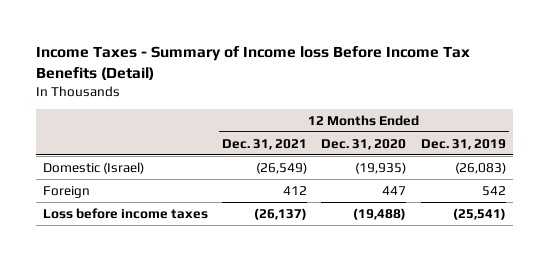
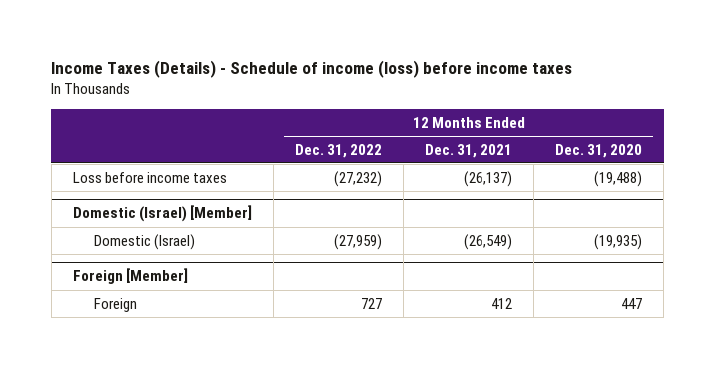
- Income Taxes - Summary of Income loss Before Income Tax Benefits (Detail)
+ Income Taxes (Details) - Schedule of income (loss) before income taxes
- | 12 Months Ended Dec. 31, 2021 | 12 Months Ended Dec. 31, 2020 | 12 Months Ended Dec. 31, 2019
+ | 12 Months Ended Dec. 31, 2022 | 12 Months Ended Dec. 31, 2021 | 12 Months Ended Dec. 31, 2020
moved up: Loss before income taxes | (27,232) | (26,137) | (19,488)
+ Domestic (Israel) [Member]
+ Foreign [Member]

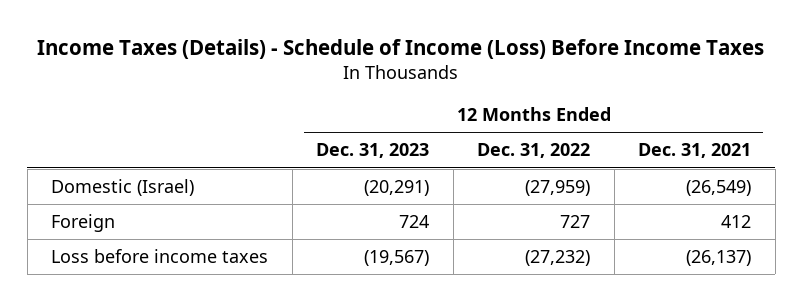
- Income Taxes (Details) - Schedule of income (loss) before income taxes
+ Income Taxes (Details) - Schedule of Income (Loss) Before Income Taxes
- | 12 Months Ended Dec. 31, 2022 | 12 Months Ended Dec. 31, 2021 | 12 Months Ended Dec. 31, 2020
+ | 12 Months Ended Dec. 31, 2023 | 12 Months Ended Dec. 31, 2022 | 12 Months Ended Dec. 31, 2021
- Domestic (Israel) [Member]
- Foreign [Member]
moved down: Loss before income taxes | (19,567) | (27,232) | (26,137)

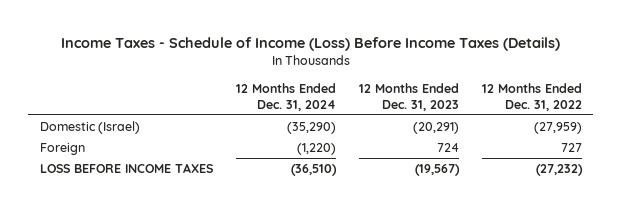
- Income Taxes (Details) - Schedule of Income (Loss) Before Income Taxes
+ Income Taxes - Schedule of Income (Loss) Before Income Taxes (Details)
- | 12 Months Ended Dec. 31, 2023 | 12 Months Ended Dec. 31, 2022 | 12 Months Ended Dec. 31, 2021
+ | 12 Months Ended Dec. 31, 2024 | 12 Months Ended Dec. 31, 2023 | 12 Months Ended Dec. 31, 2022
- Loss before income taxes | (19,567) | (27,232) | (26,137)
+ LOSS BEFORE INCOME TAXES | (36,510) | (19,567) | (27,232)

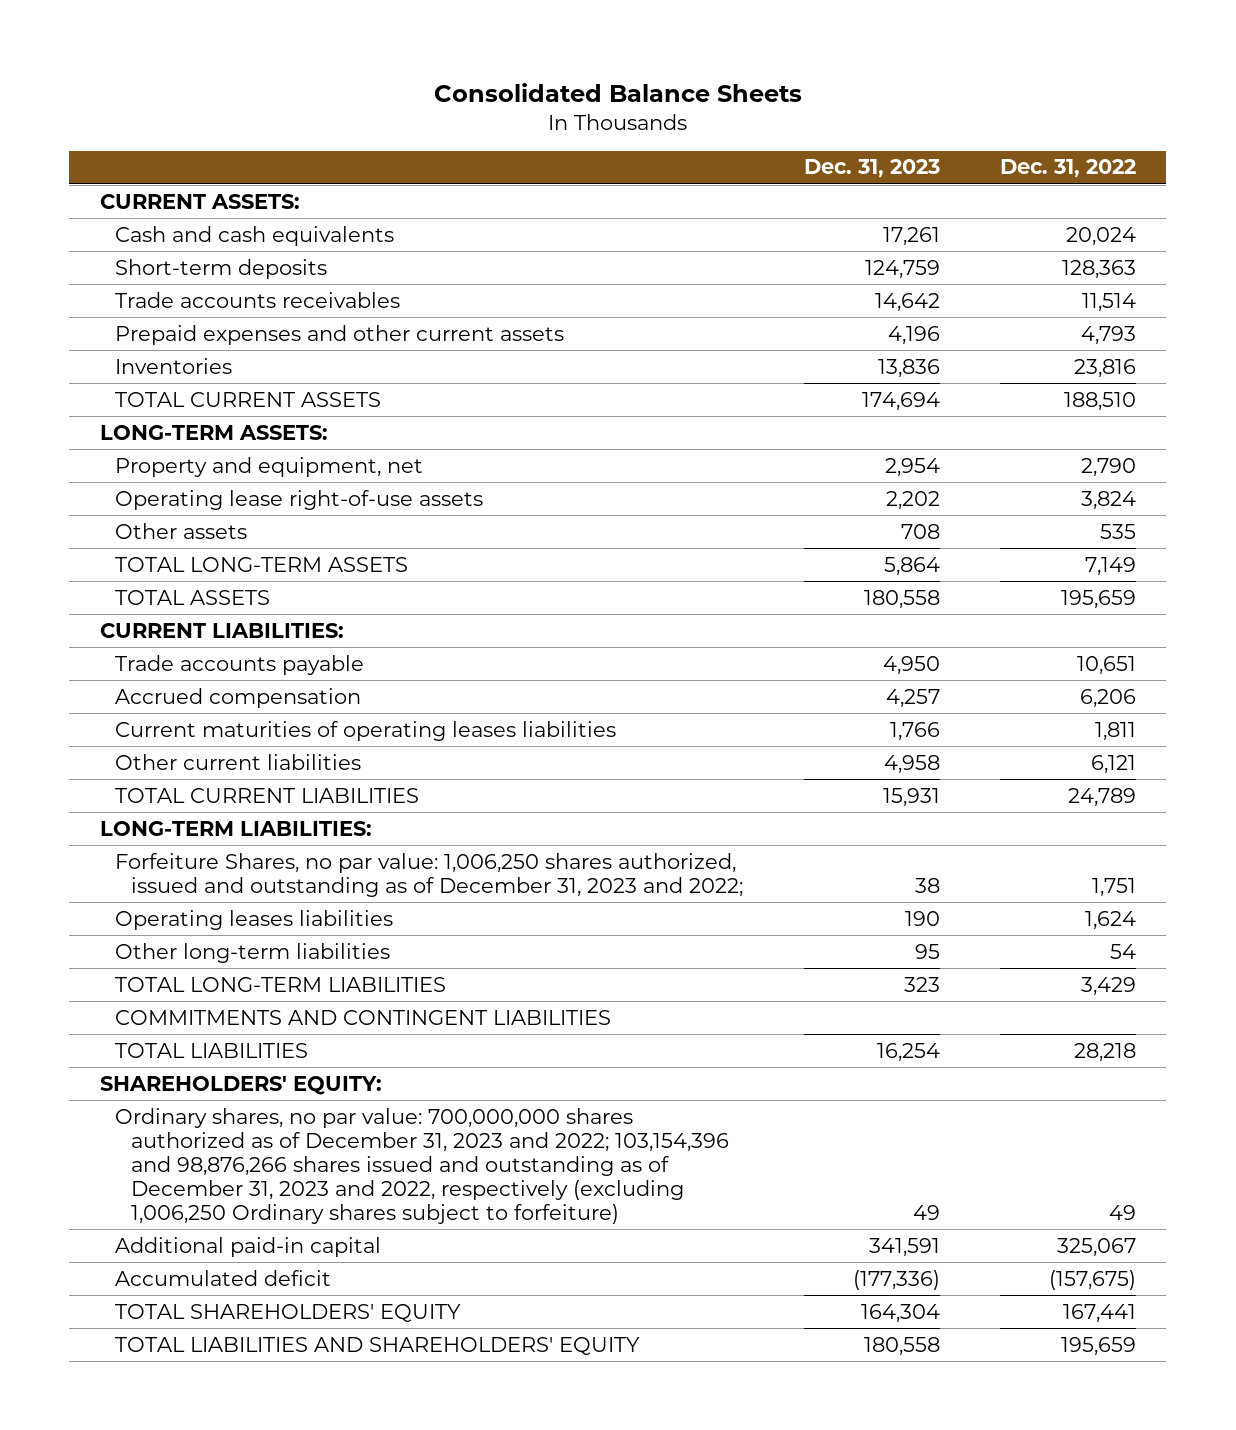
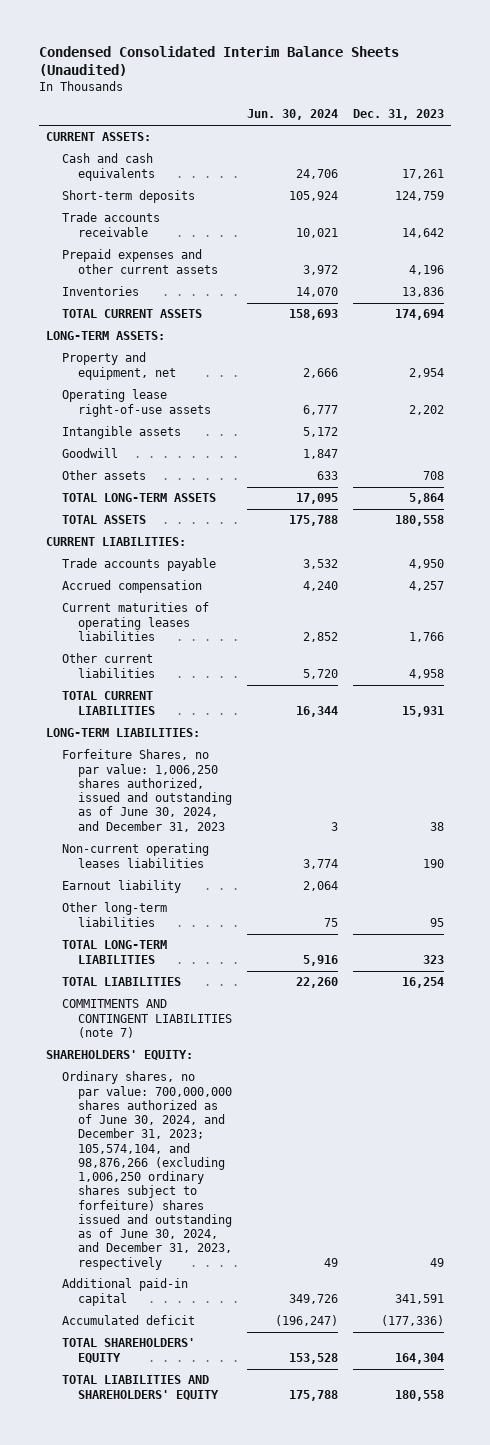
- Consolidated Balance Sheets
+ Condensed Consolidated Interim Balance Sheets (Unaudited)
- | Dec. 31, 2023 | Dec. 31, 2022
+ | Jun. 30, 2024 | Dec. 31, 2023
- Trade accounts receivables | 14,642 | 11,514
+ Trade accounts receivable | 10,021 | 14,642
+ Intangible assets | 5,172 |
+ Goodwill | 1,847 |
- Forfeiture Shares, no par value: 1,006,250 shares authorized, issued and outstanding as of December 31, 2023 and 2022; | 38 | 1,751
- Operating leases liabilities | 190 | 1,624
+ Forfeiture Shares, no par value: 1,006,250 shares authorized, issued and outstanding as of June 30, 2024, and December 31, 2023 | 3 | 38
+ Non-current operating leases liabilities | 3,774 | 190
+ Earnout liability | 2,064 |
- COMMITMENTS AND CONTINGENT LIABILITIES
+ COMMITMENTS AND CONTINGENT LIABILITIES (note 7)
- Ordinary shares, no par value: 700,000,000 shares authorized as of December 31, 2023 and 2022; 103,154,396 and 98,876,266 shares issued and outstanding as of December 31, 2023 and 2022, respectively (excluding 1,006,250 Ordinary shares subject to forfeiture) | 49 | 49
+ Ordinary shares, no par value: 700,000,000 shares authorized as of June 30, 2024, and December 31, 2023; 105,574,104, and 98,876,266 (excluding 1,006,250 ordinary shares subject to forfeiture) shares issued and outstanding as of June 30, 2024, and December 31, 2023, respectively | 49 | 49

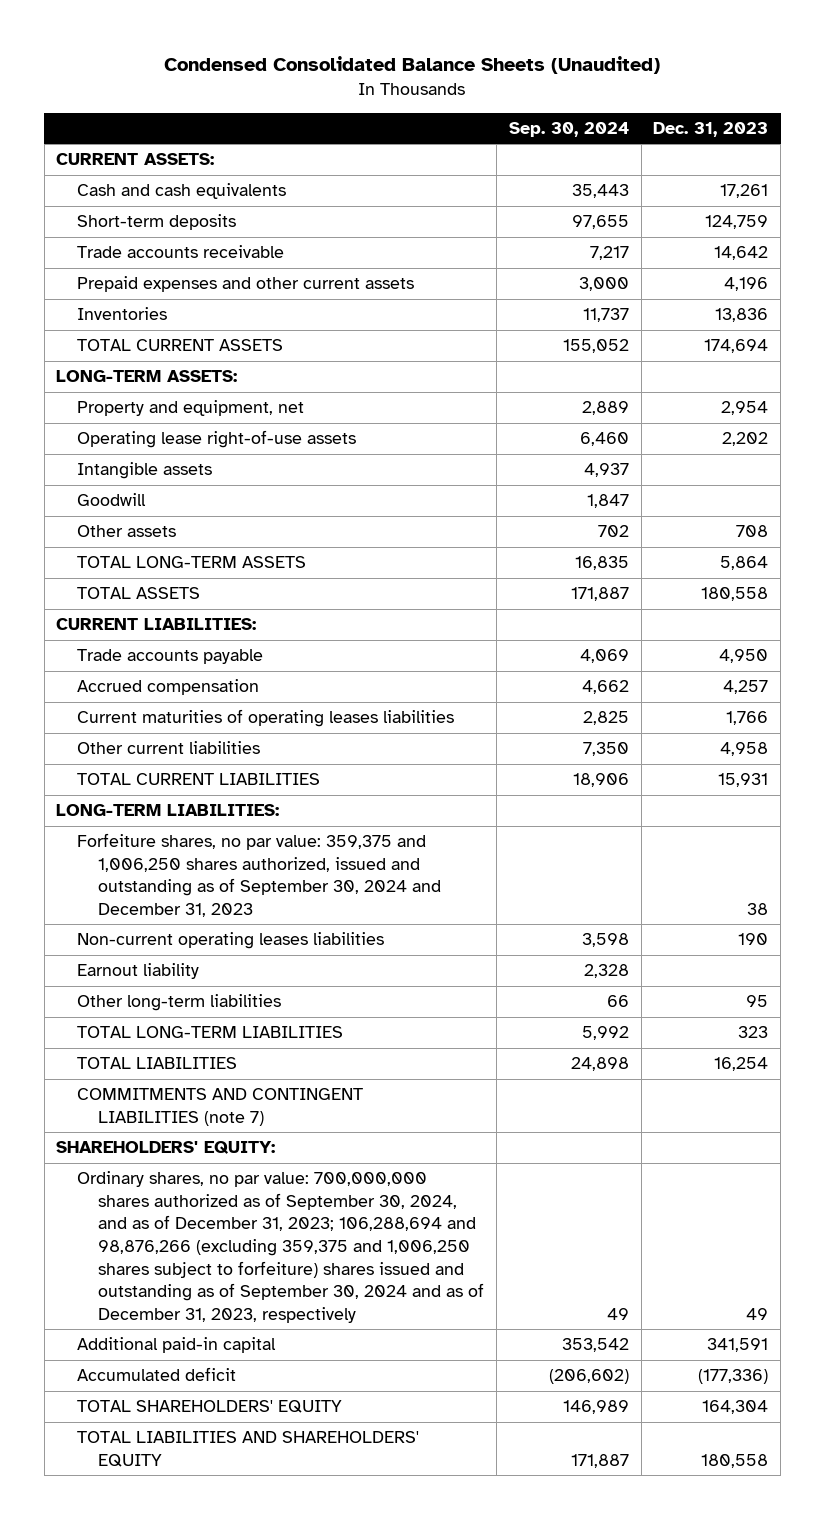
- Condensed Consolidated Interim Balance Sheets (Unaudited)
+ Condensed Consolidated Balance Sheets (Unaudited)
- | Jun. 30, 2024 | Dec. 31, 2023
+ | Sep. 30, 2024 | Dec. 31, 2023
- Forfeiture Shares, no par value: 1,006,250 shares authorized, issued and outstanding as of June 30, 2024, and December 31, 2023 | 3 | 38
+ Forfeiture shares, no par value: 359,375 and 1,006,250 shares authorized, issued and outstanding as of September 30, 2024 and December 31, 2023 | | 38
- Ordinary shares, no par value: 700,000,000 shares authorized as of June 30, 2024, and December 31, 2023; 105,574,104, and 98,876,266 (excluding 1,006,250 ordinary shares subject to forfeiture) shares issued and outstanding as of June 30, 2024, and December 31, 2023, respectively | 49 | 49
+ Ordinary shares, no par value: 700,000,000 shares authorized as of September 30, 2024, and as of December 31, 2023; 106,288,694 and 98,876,266 (excluding 359,375 and 1,006,250 shares subject to forfeiture) shares issued and outstanding as of September 30, 2024 and as of December 31, 2023, respectively | 49 | 49

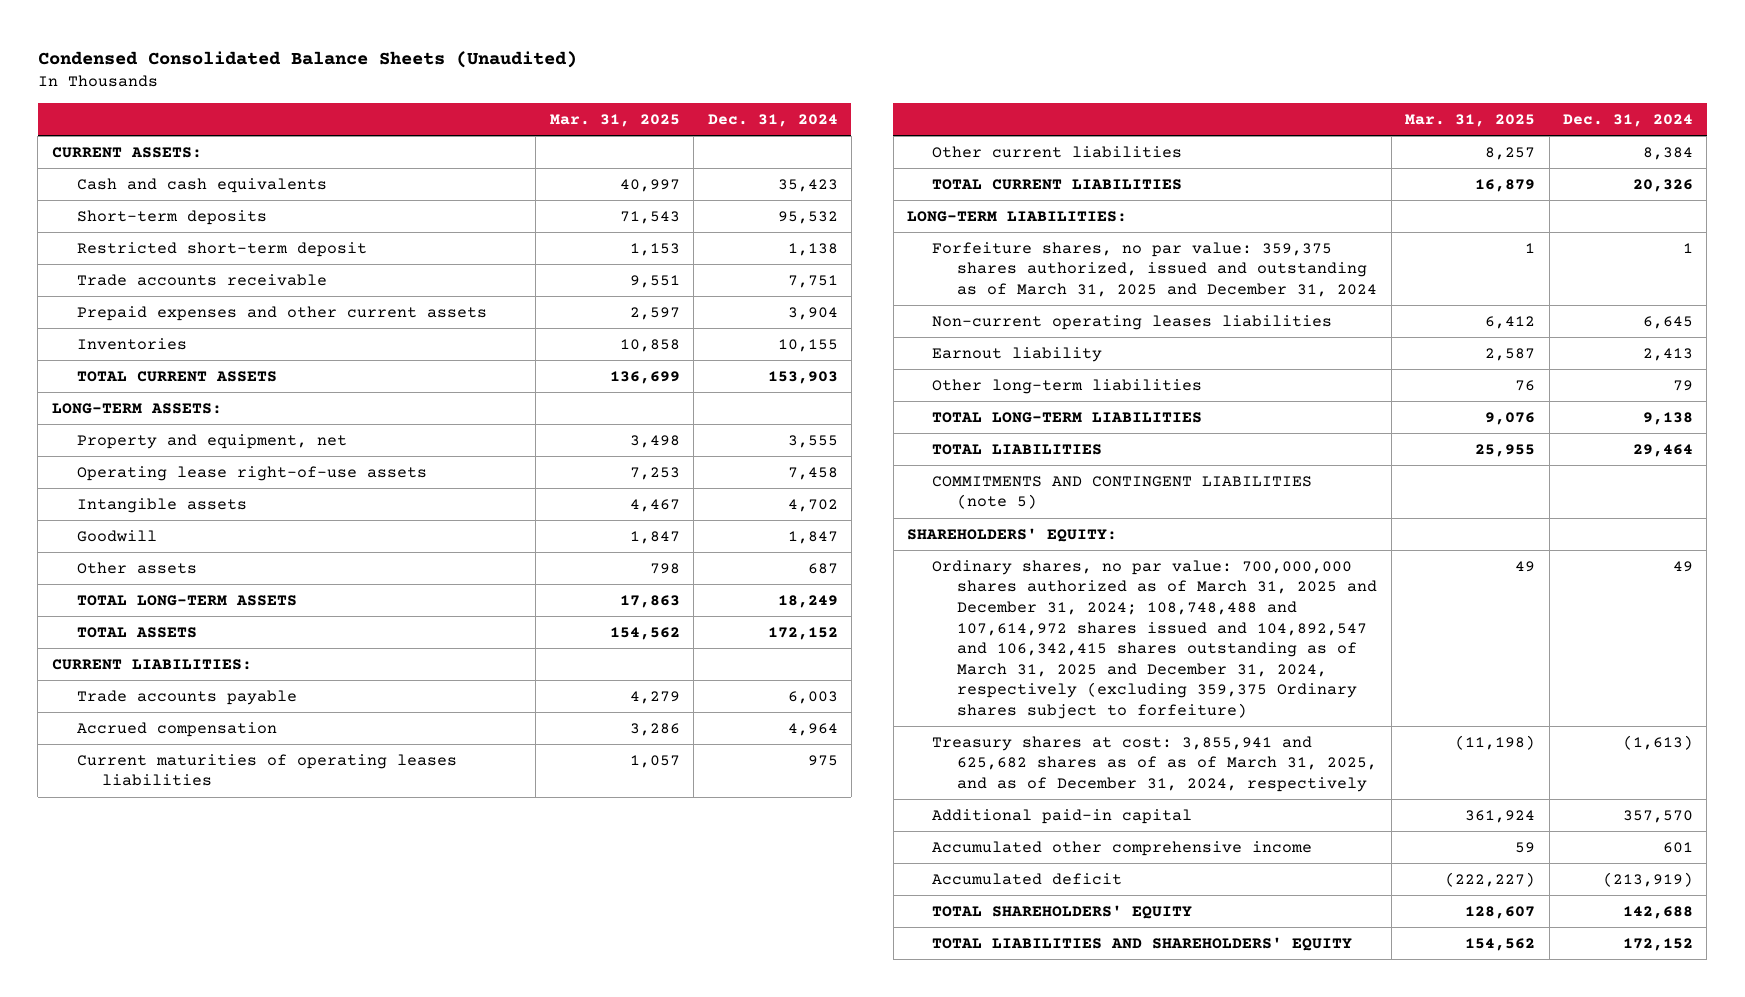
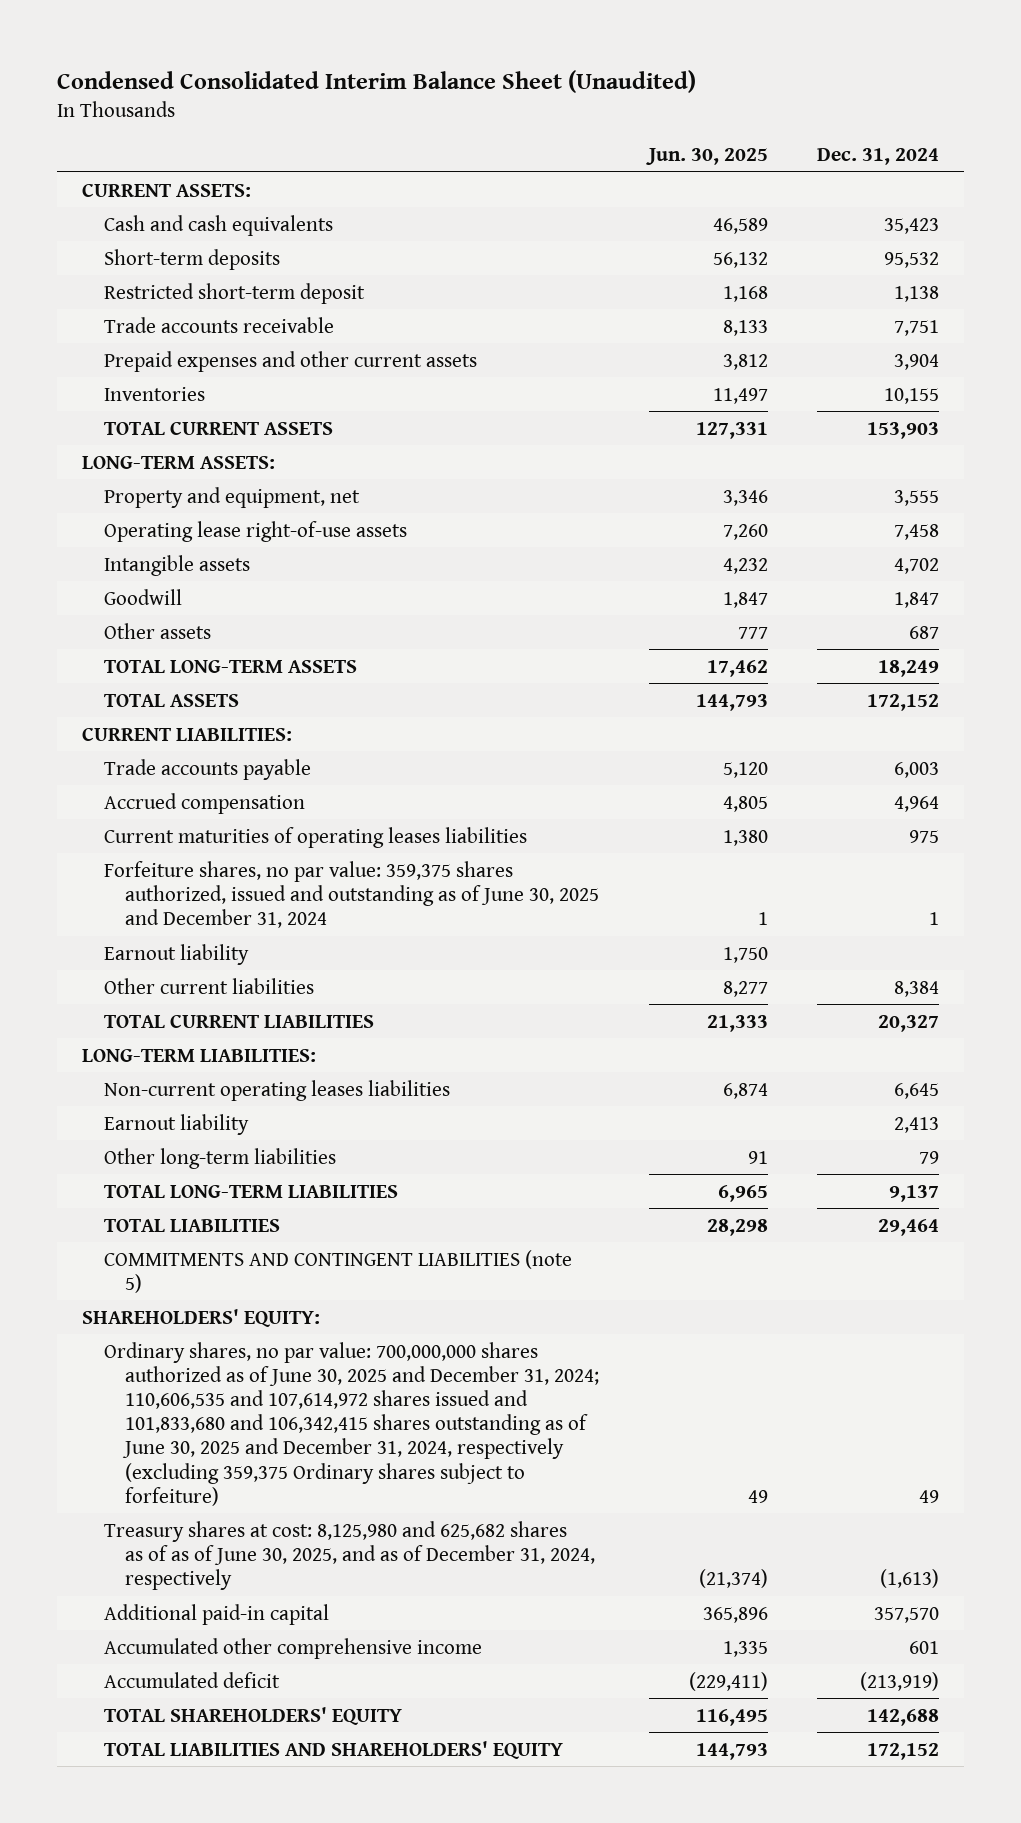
- Condensed Consolidated Balance Sheets (Unaudited)
+ Condensed Consolidated Interim Balance Sheet (Unaudited)
- | Mar. 31, 2025 | Dec. 31, 2024
+ | Jun. 30, 2025 | Dec. 31, 2024
+ Forfeiture shares, no par value: 359,375 shares authorized, issued and outstanding as of June 30, 2025 and December 31, 2024 | 1 | 1
+ Earnout liability | 1,750 |
- TOTAL CURRENT LIABILITIES | 16,879 | 20,326
+ TOTAL CURRENT LIABILITIES | 21,333 | 20,327
- Forfeiture shares, no par value: 359,375 shares authorized, issued and outstanding as of March 31, 2025 and December 31, 2024 | 1 | 1
- TOTAL LONG-TERM LIABILITIES | 9,076 | 9,138
+ TOTAL LONG-TERM LIABILITIES | 6,965 | 9,137
- Ordinary shares, no par value: 700,000,000 shares authorized as of March 31, 2025 and December 31, 2024; 108,748,488 and 107,614,972 shares issued and 104,892,547 and 106,342,415 shares outstanding as of March 31, 2025 and December 31, 2024, respectively (excluding 359,375 Ordinary shares subject to forfeiture) | 49 | 49
- Treasury shares at cost: 3,855,941 and 625,682 shares as of as of March 31, 2025, and as of December 31, 2024, respectively | (11,198) | (1,613)
+ Ordinary shares, no par value: 700,000,000 shares authorized as of June 30, 2025 and December 31, 2024; 110,606,535 and 107,614,972 shares issued and 101,833,680 and 106,342,415 shares outstanding as of June 30, 2025 and December 31, 2024, respectively (excluding 359,375 Ordinary shares subject to forfeiture) | 49 | 49
+ Treasury shares at cost: 8,125,980 and 625,682 shares as of as of June 30, 2025, and as of December 31, 2024, respectively | (21,374) | (1,613)

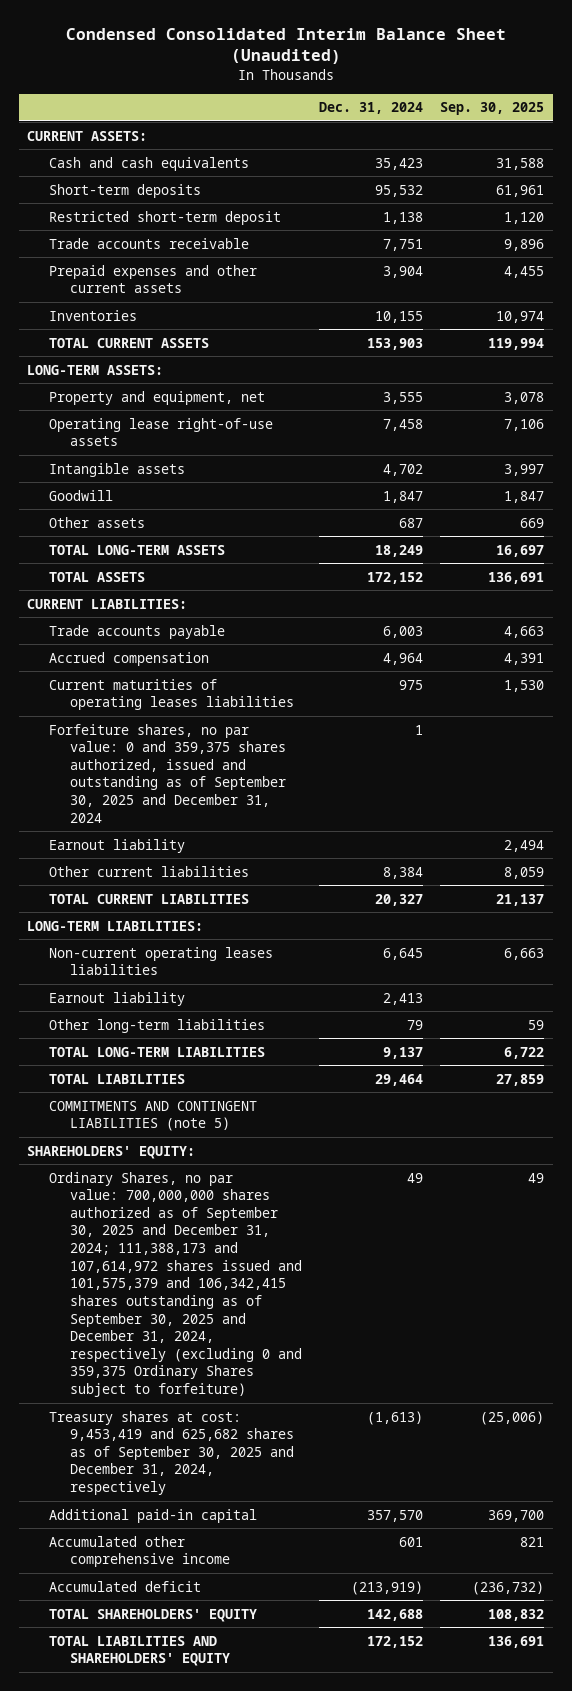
- | Jun. 30, 2025 | Dec. 31, 2024
+ | Dec. 31, 2024 | Sep. 30, 2025
- Forfeiture shares, no par value: 359,375 shares authorized, issued and outstanding as of June 30, 2025 and December 31, 2024 | 1 | 1
+ Forfeiture shares, no par value: 0 and 359,375 shares authorized, issued and outstanding as of September 30, 2025 and December 31, 2024 | 1 |
- Ordinary shares, no par value: 700,000,000 shares authorized as of June 30, 2025 and December 31, 2024; 110,606,535 and 107,614,972 shares issued and 101,833,680 and 106,342,415 shares outstanding as of June 30, 2025 and December 31, 2024, respectively (excluding 359,375 Ordinary shares subject to forfeiture) | 49 | 49
- Treasury shares at cost: 8,125,980 and 625,682 shares as of as of June 30, 2025, and as of December 31, 2024, respectively | (21,374) | (1,613)
+ Ordinary Shares, no par value: 700,000,000 shares authorized as of September 30, 2025 and December 31, 2024; 111,388,173 and 107,614,972 shares issued and 101,575,379 and 106,342,415 shares outstanding as of September 30, 2025 and December 31, 2024, respectively (excluding 0 and 359,375 Ordinary Shares subject to forfeiture) | 49 | 49
+ Treasury shares at cost: 9,453,419 and 625,682 shares as of September 30, 2025 and December 31, 2024, respectively | (1,613) | (25,006)

